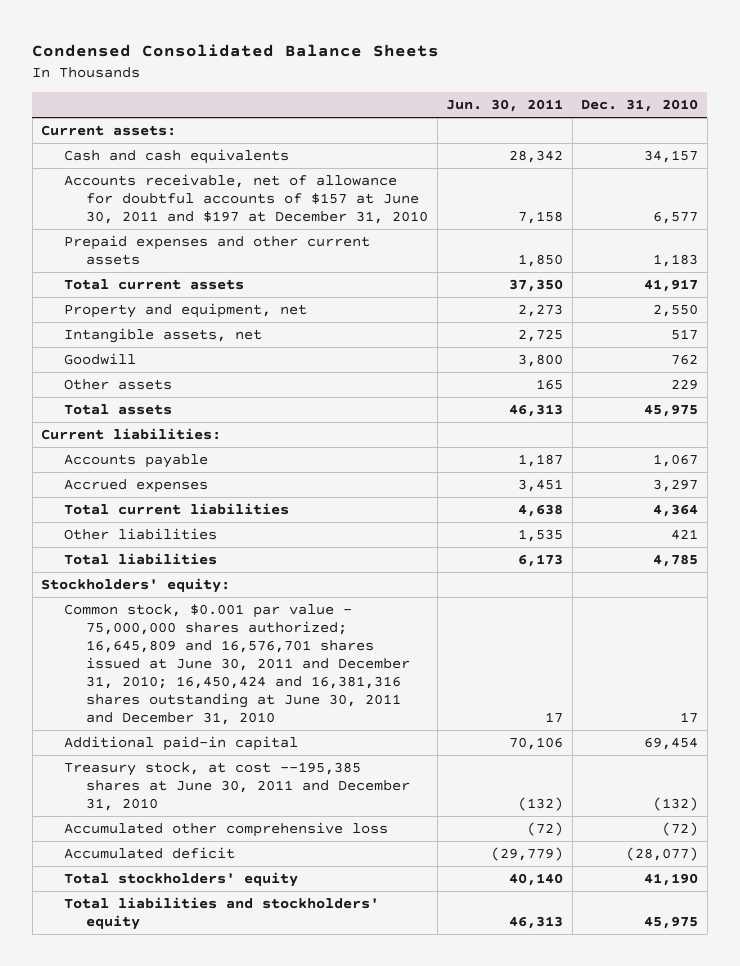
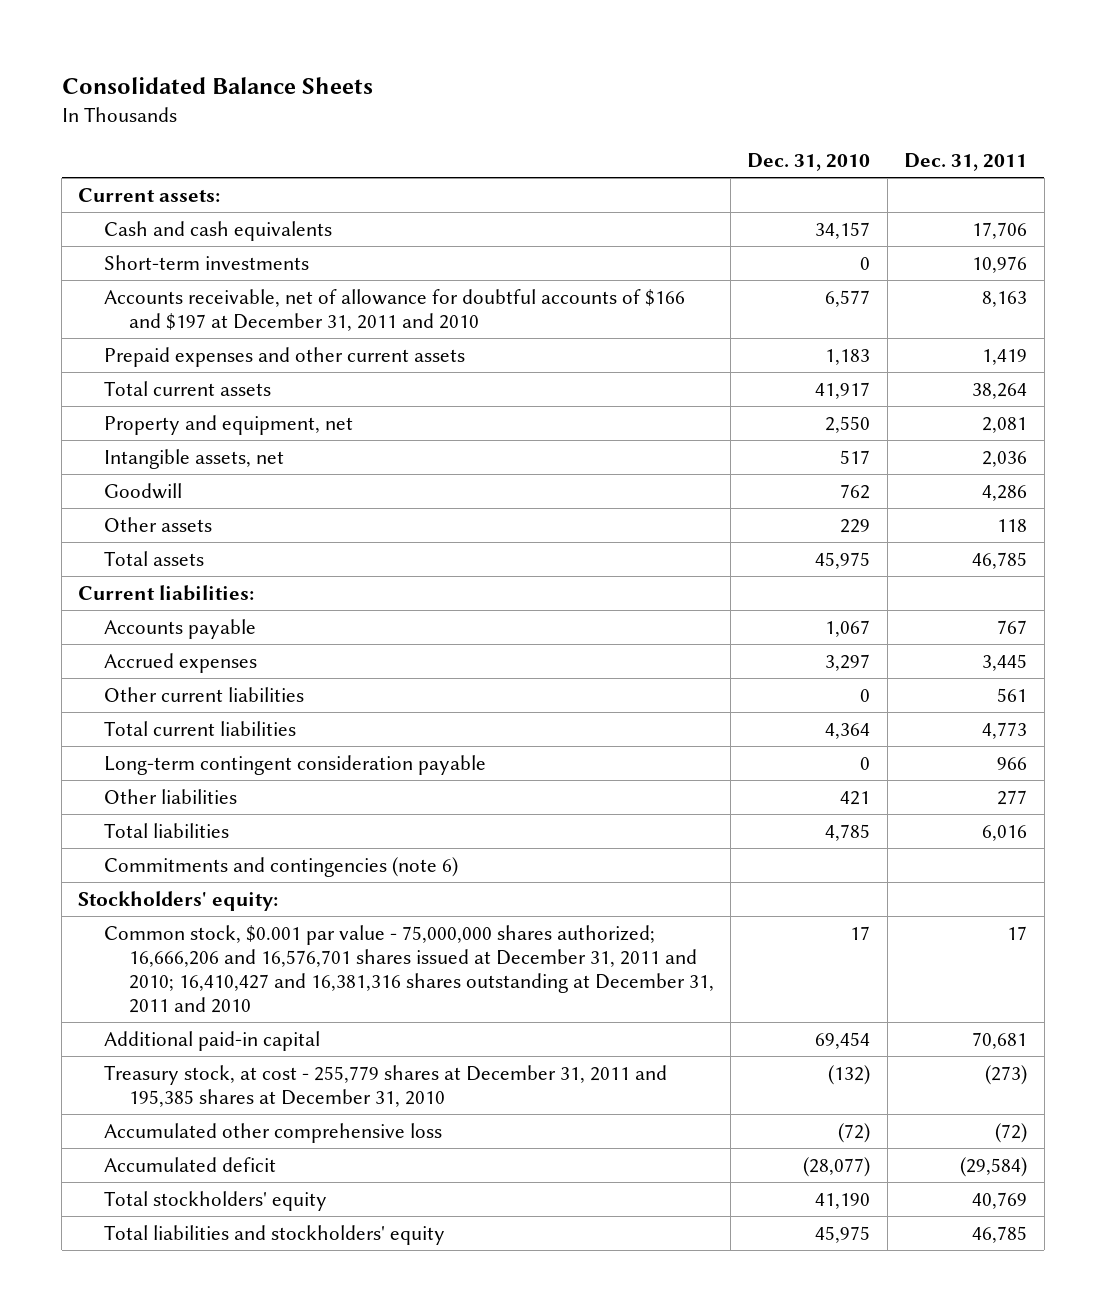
- Condensed Consolidated Balance Sheets
+ Consolidated Balance Sheets
- | Jun. 30, 2011 | Dec. 31, 2010
+ | Dec. 31, 2010 | Dec. 31, 2011
- Accounts receivable, net of allowance for doubtful accounts of $157 at June 30, 2011 and $197 at December 31, 2010 | 7,158 | 6,577
+ Short-term investments | 0 | 10,976
+ Accounts receivable, net of allowance for doubtful accounts of $166 and $197 at December 31, 2011 and 2010 | 6,577 | 8,163
+ Other current liabilities | 0 | 561
+ Long-term contingent consideration payable | 0 | 966
+ Commitments and contingencies (note 6)
- Common stock, $0.001 par value - 75,000,000 shares authorized; 16,645,809 and 16,576,701 shares issued at June 30, 2011 and December 31, 2010; 16,450,424 and 16,381,316 shares outstanding at June 30, 2011 and December 31, 2010 | 17 | 17
+ Common stock, $0.001 par value - 75,000,000 shares authorized; 16,666,206 and 16,576,701 shares issued at December 31, 2011 and 2010; 16,410,427 and 16,381,316 shares outstanding at December 31, 2011 and 2010 | 17 | 17
- Treasury stock, at cost --195,385 shares at June 30, 2011 and December 31, 2010 | (132) | (132)
+ Treasury stock, at cost - 255,779 shares at December 31, 2011 and 195,385 shares at December 31, 2010 | (132) | (273)

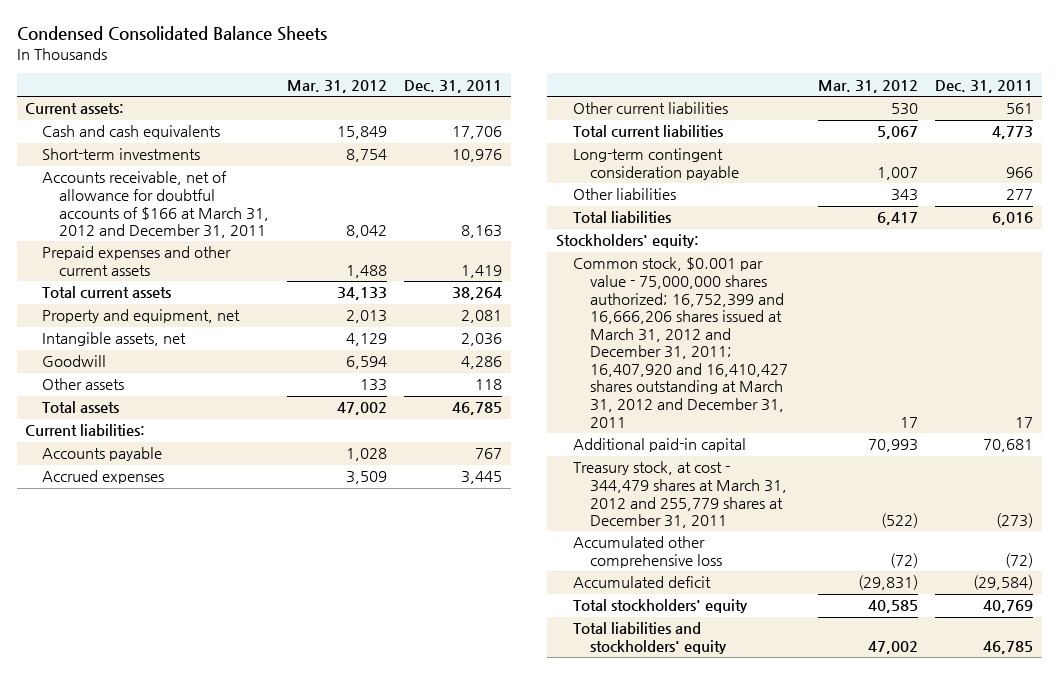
- Consolidated Balance Sheets
+ Condensed Consolidated Balance Sheets
- | Dec. 31, 2010 | Dec. 31, 2011
+ | Mar. 31, 2012 | Dec. 31, 2011
- Accounts receivable, net of allowance for doubtful accounts of $166 and $197 at December 31, 2011 and 2010 | 6,577 | 8,163
+ Accounts receivable, net of allowance for doubtful accounts of $166 at March 31, 2012 and December 31, 2011 | 8,042 | 8,163
- Commitments and contingencies (note 6)
- Common stock, $0.001 par value - 75,000,000 shares authorized; 16,666,206 and 16,576,701 shares issued at December 31, 2011 and 2010; 16,410,427 and 16,381,316 shares outstanding at December 31, 2011 and 2010 | 17 | 17
+ Common stock, $0.001 par value - 75,000,000 shares authorized; 16,752,399 and 16,666,206 shares issued at March 31, 2012 and December 31, 2011; 16,407,920 and 16,410,427 shares outstanding at March 31, 2012 and December 31, 2011 | 17 | 17
- Treasury stock, at cost - 255,779 shares at December 31, 2011 and 195,385 shares at December 31, 2010 | (132) | (273)
+ Treasury stock, at cost - 344,479 shares at March 31, 2012 and 255,779 shares at December 31, 2011 | (522) | (273)

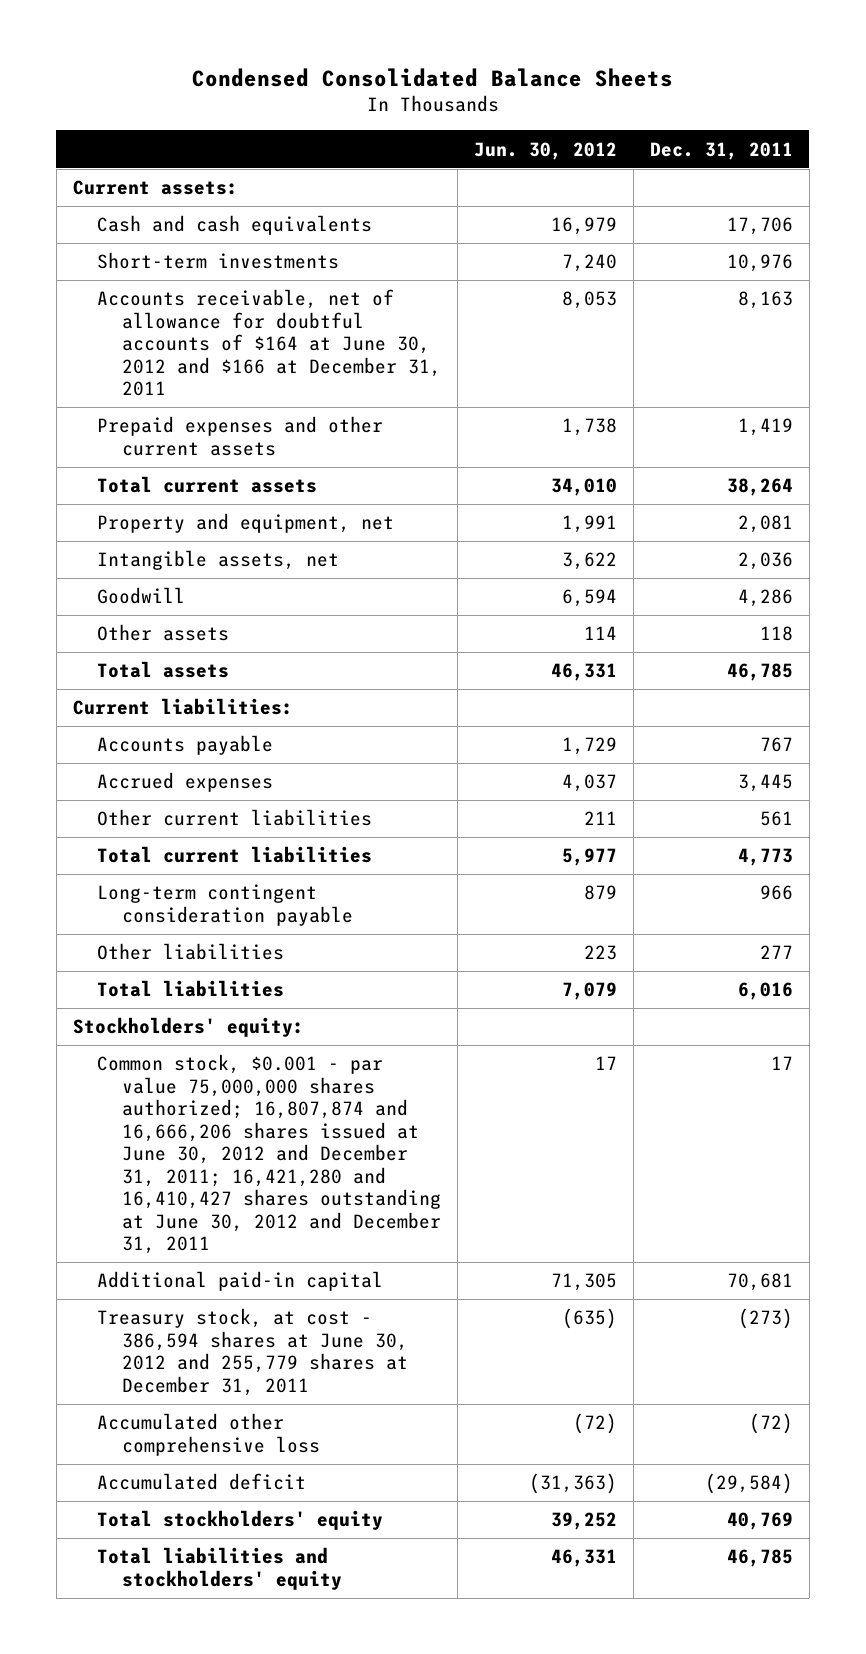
- | Mar. 31, 2012 | Dec. 31, 2011
+ | Jun. 30, 2012 | Dec. 31, 2011
- Accounts receivable, net of allowance for doubtful accounts of $166 at March 31, 2012 and December 31, 2011 | 8,042 | 8,163
+ Accounts receivable, net of allowance for doubtful accounts of $164 at June 30, 2012 and $166 at December 31, 2011 | 8,053 | 8,163
- Common stock, $0.001 par value - 75,000,000 shares authorized; 16,752,399 and 16,666,206 shares issued at March 31, 2012 and December 31, 2011; 16,407,920 and 16,410,427 shares outstanding at March 31, 2012 and December 31, 2011 | 17 | 17
+ Common stock, $0.001 - par value 75,000,000 shares authorized; 16,807,874 and 16,666,206 shares issued at June 30, 2012 and December 31, 2011; 16,421,280 and 16,410,427 shares outstanding at June 30, 2012 and December 31, 2011 | 17 | 17
- Treasury stock, at cost - 344,479 shares at March 31, 2012 and 255,779 shares at December 31, 2011 | (522) | (273)
+ Treasury stock, at cost - 386,594 shares at June 30, 2012 and 255,779 shares at December 31, 2011 | (635) | (273)

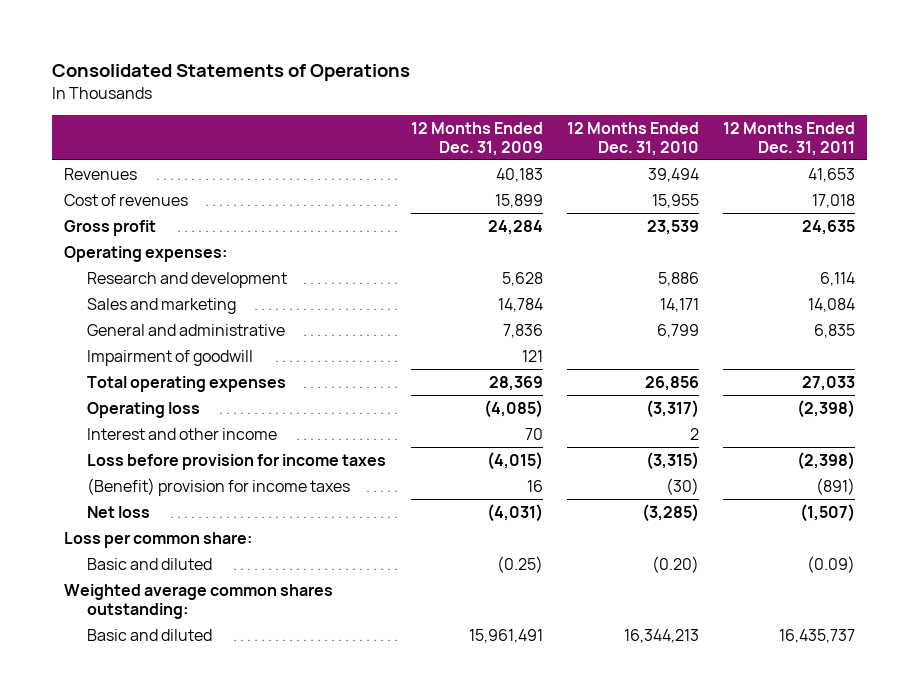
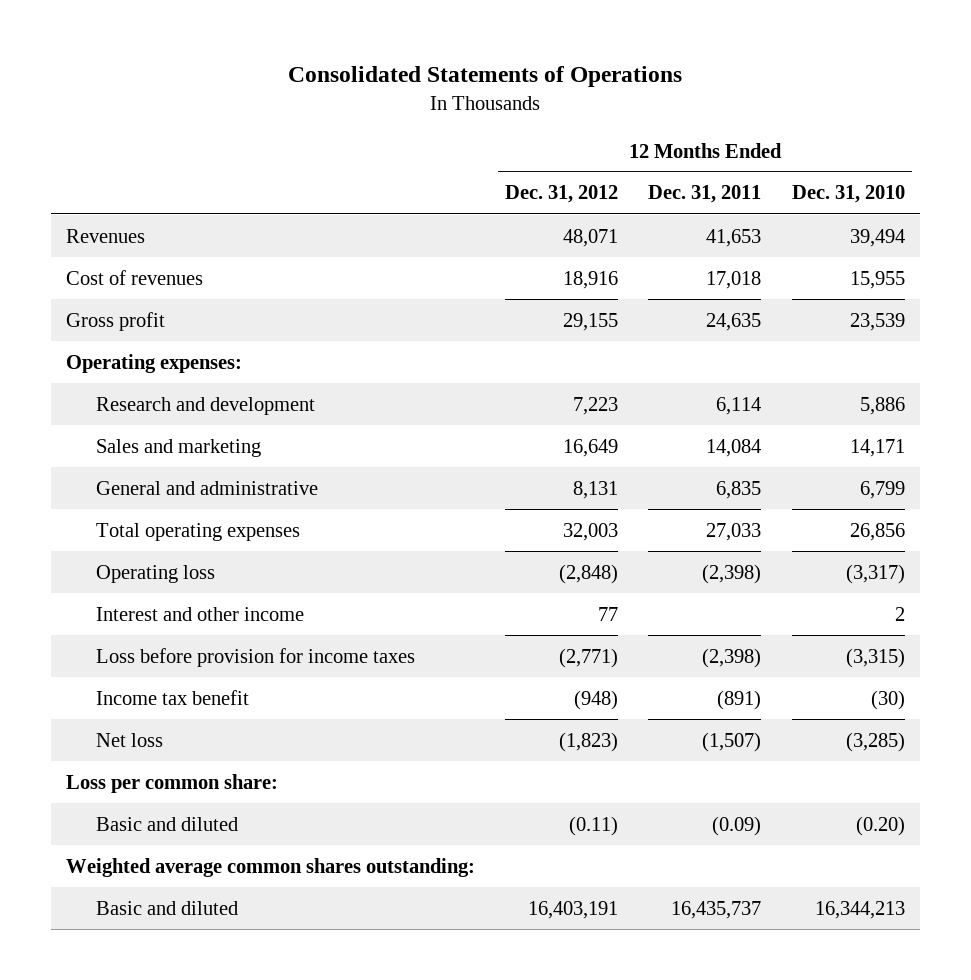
- | 12 Months Ended Dec. 31, 2009 | 12 Months Ended Dec. 31, 2010 | 12 Months Ended Dec. 31, 2011
+ | 12 Months Ended Dec. 31, 2012 | 12 Months Ended Dec. 31, 2011 | 12 Months Ended Dec. 31, 2010
- Impairment of goodwill | 121 | |
- (Benefit) provision for income taxes | 16 | (30) | (891)
+ Income tax benefit | (948) | (891) | (30)

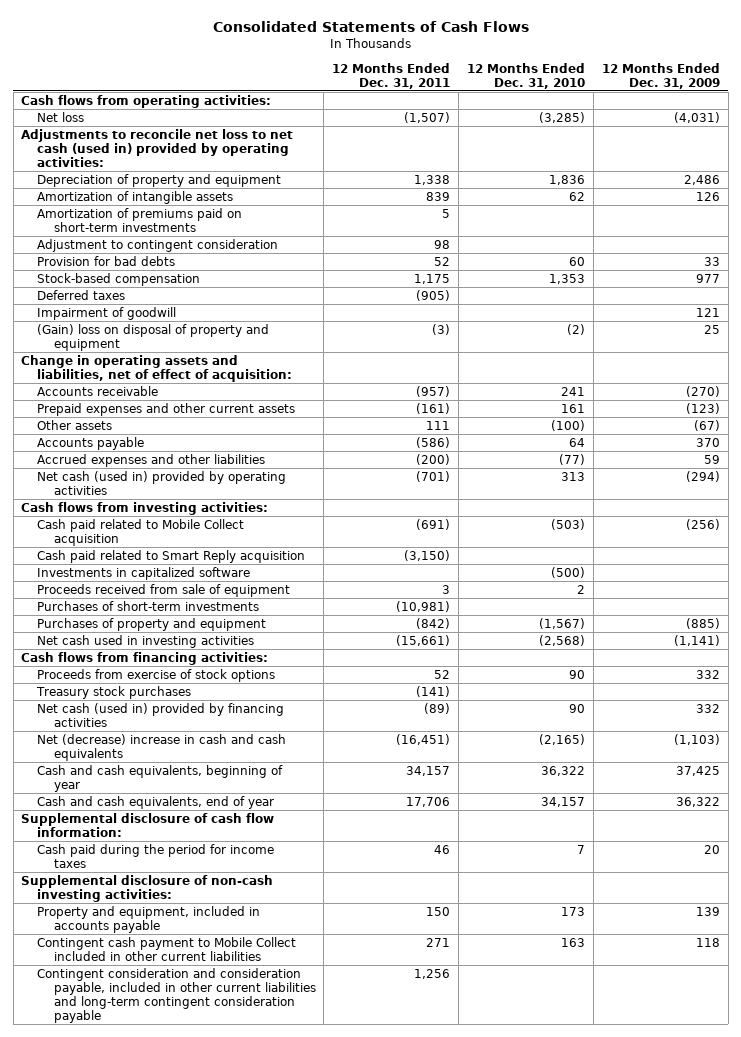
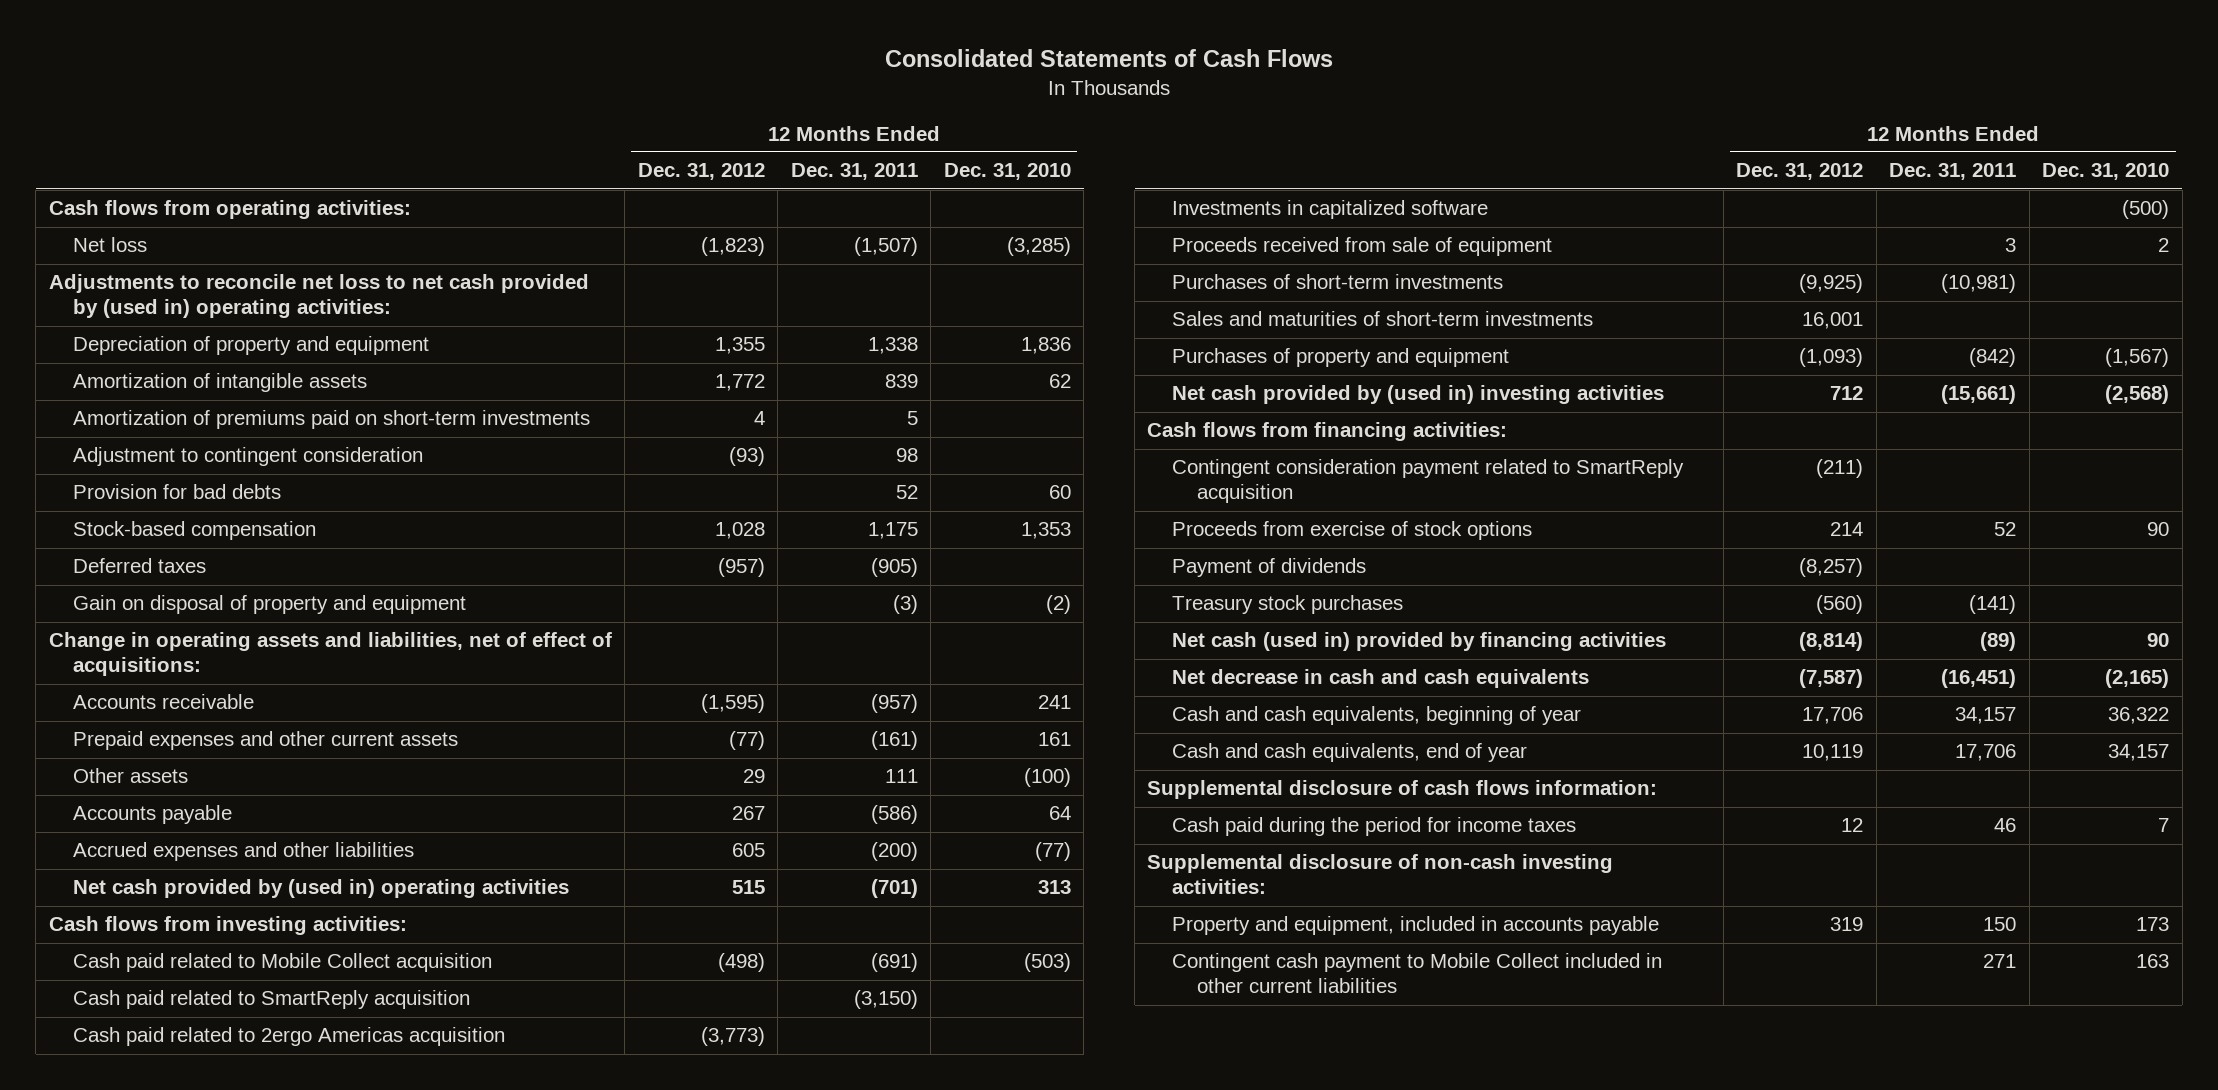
- | 12 Months Ended Dec. 31, 2011 | 12 Months Ended Dec. 31, 2010 | 12 Months Ended Dec. 31, 2009
+ | 12 Months Ended Dec. 31, 2012 | 12 Months Ended Dec. 31, 2011 | 12 Months Ended Dec. 31, 2010
- Adjustments to reconcile net loss to net cash (used in) provided by operating activities:
+ Adjustments to reconcile net loss to net cash provided by (used in) operating activities:
- Impairment of goodwill | | | 121
- (Gain) loss on disposal of property and equipment | (3) | (2) | 25
- Change in operating assets and liabilities, net of effect of acquisition:
+ Gain on disposal of property and equipment | | (3) | (2)
+ Change in operating assets and liabilities, net of effect of acquisitions:
- Net cash (used in) provided by operating activities | (701) | 313 | (294)
+ Net cash provided by (used in) operating activities | 515 | (701) | 313
- Cash paid related to Smart Reply acquisition | (3,150) | |
+ Cash paid related to SmartReply acquisition | | (3,150) |
+ Cash paid related to 2ergo Americas acquisition | (3,773) | |
+ Sales and maturities of short-term investments | 16,001 | |
- Net cash used in investing activities | (15,661) | (2,568) | (1,141)
+ Net cash provided by (used in) investing activities | 712 | (15,661) | (2,568)
+ Contingent consideration payment related to SmartReply acquisition | (211) | |
+ Payment of dividends | (8,257) | |
- Net (decrease) increase in cash and cash equivalents | (16,451) | (2,165) | (1,103)
+ Net decrease in cash and cash equivalents | (7,587) | (16,451) | (2,165)
- Supplemental disclosure of cash flow information:
+ Supplemental disclosure of cash flows information:
- Contingent consideration and consideration payable, included in other current liabilities and long-term contingent consideration payable | 1,256 | |

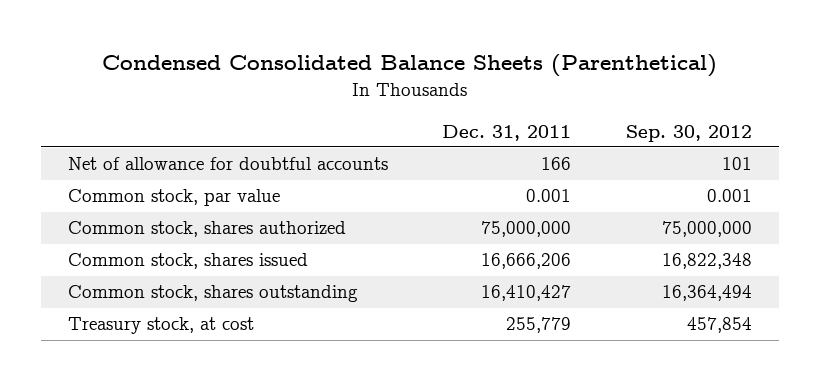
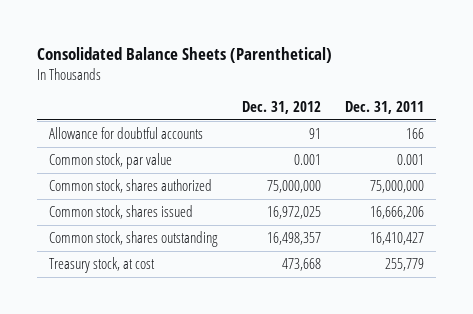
- Condensed Consolidated Balance Sheets (Parenthetical)
+ Consolidated Balance Sheets (Parenthetical)
- | Dec. 31, 2011 | Sep. 30, 2012
+ | Dec. 31, 2012 | Dec. 31, 2011
- Net of allowance for doubtful accounts | 166 | 101
+ Allowance for doubtful accounts | 91 | 166

